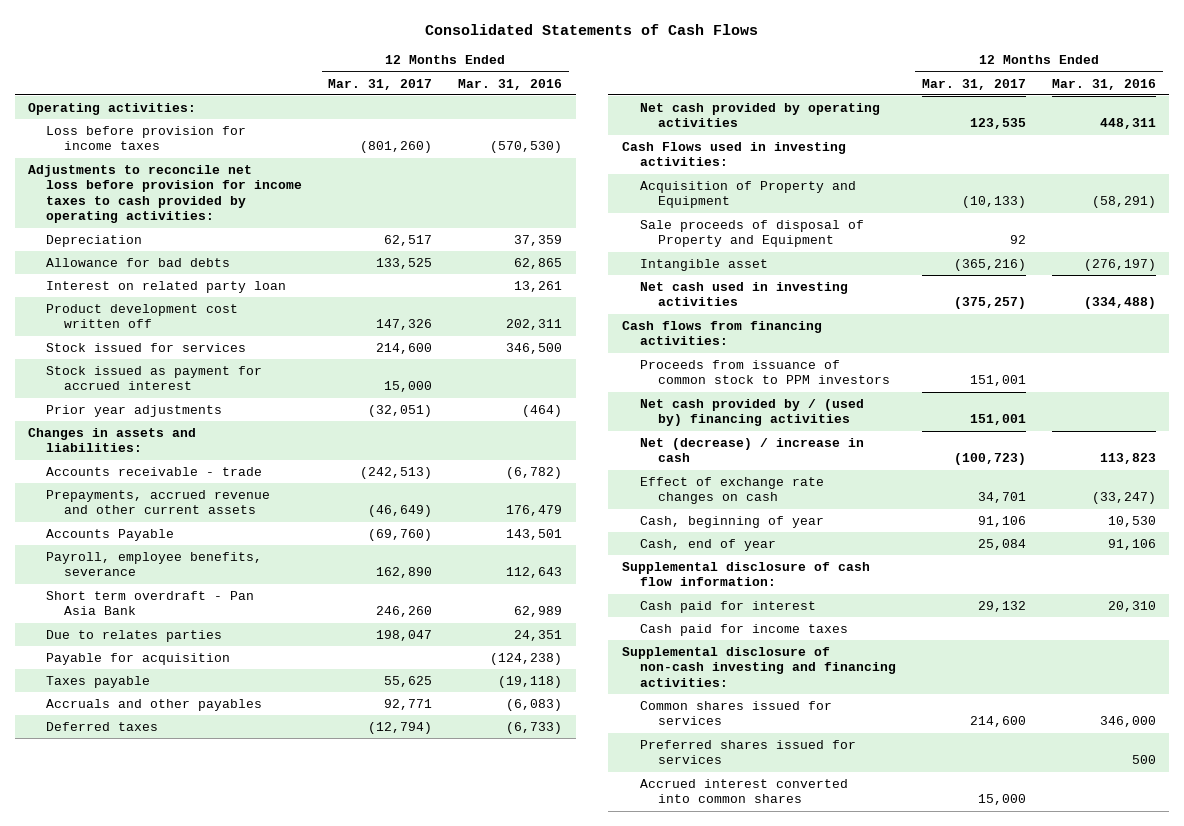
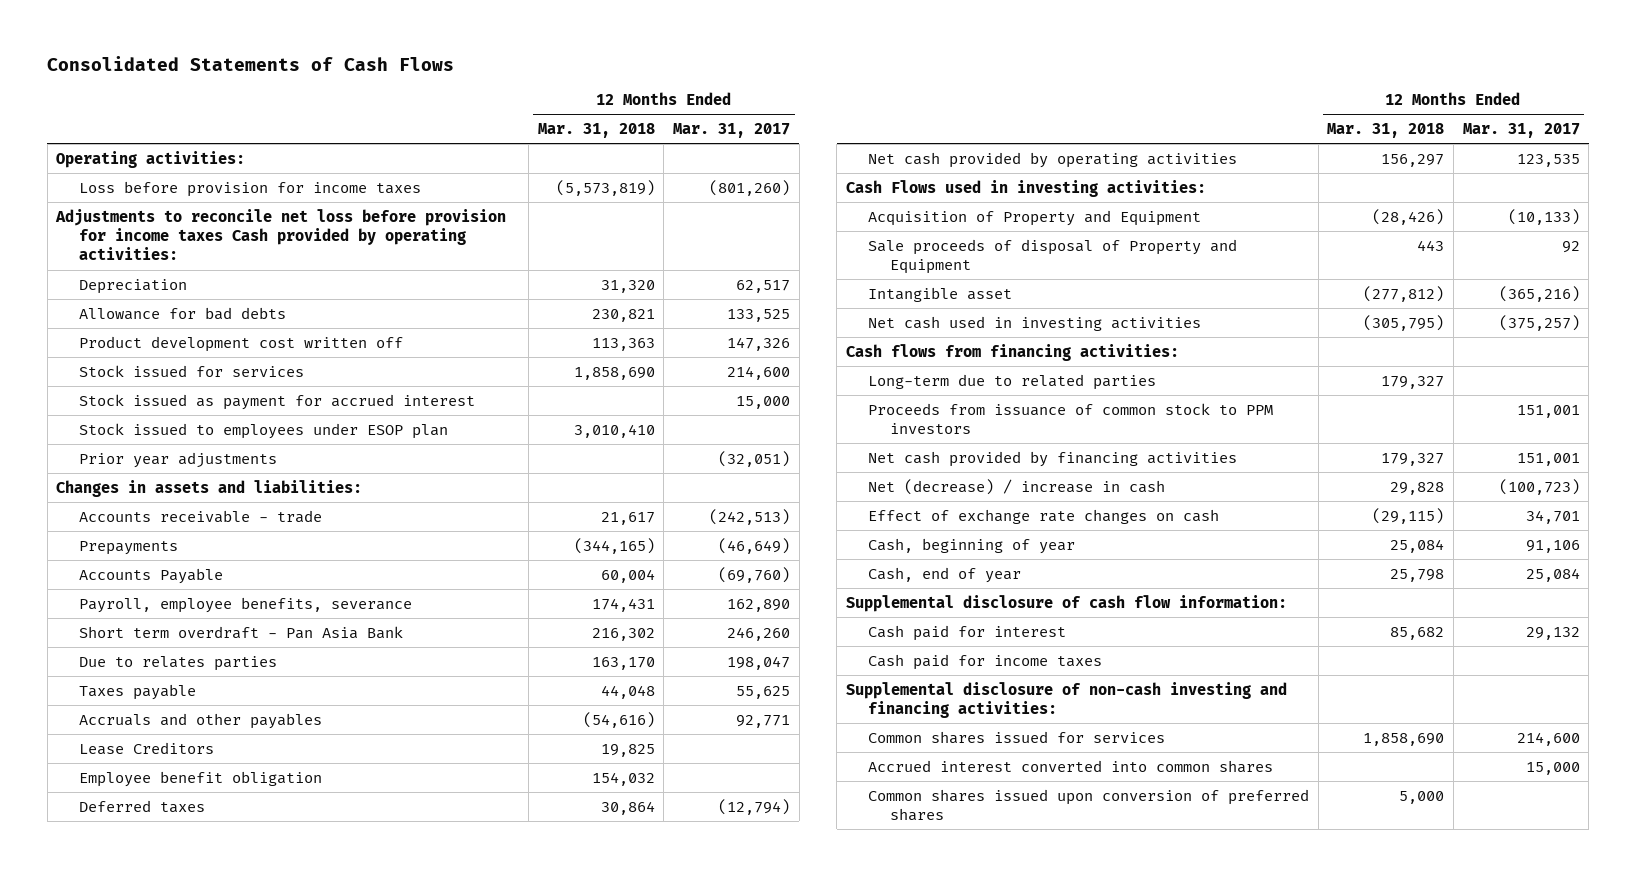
- | 12 Months Ended Mar. 31, 2017 | 12 Months Ended Mar. 31, 2016
+ | 12 Months Ended Mar. 31, 2018 | 12 Months Ended Mar. 31, 2017
- Adjustments to reconcile net loss before provision for income taxes to cash provided by operating activities:
+ Adjustments to reconcile net loss before provision for income taxes Cash provided by operating activities:
- Interest on related party loan | | 13,261
+ Stock issued to employees under ESOP plan | 3,010,410 |
- Prepayments, accrued revenue and other current assets | (46,649) | 176,479
+ Prepayments | (344,165) | (46,649)
- Payable for acquisition | | (124,238)
+ Lease Creditors | 19,825 |
+ Employee benefit obligation | 154,032 |
+ Long-term due to related parties | 179,327 |
- Net cash provided by / (used by) financing activities | 151,001 |
+ Net cash provided by financing activities | 179,327 | 151,001
- Preferred shares issued for services | | 500
+ Common shares issued upon conversion of preferred shares | 5,000 |

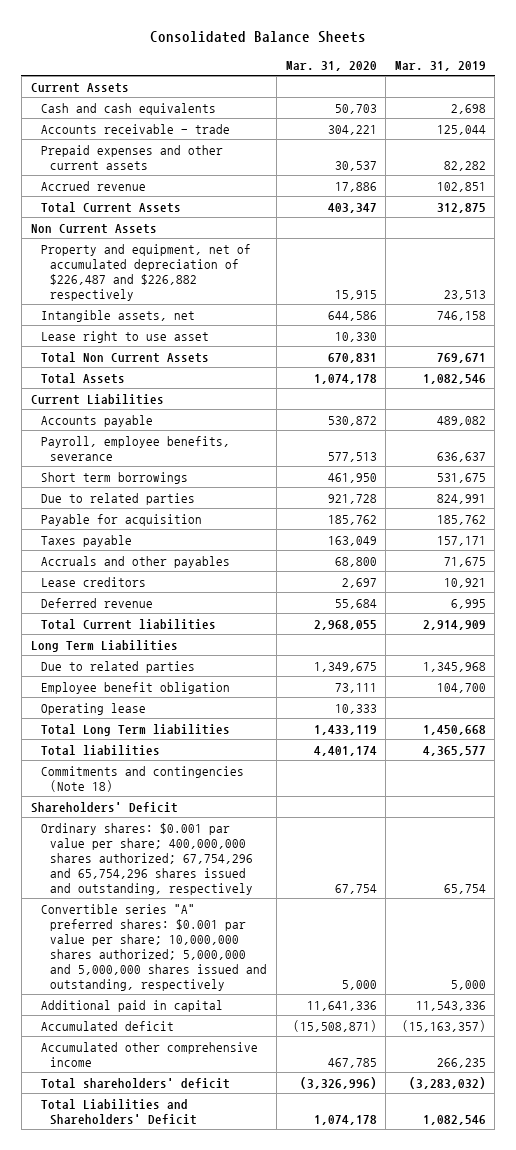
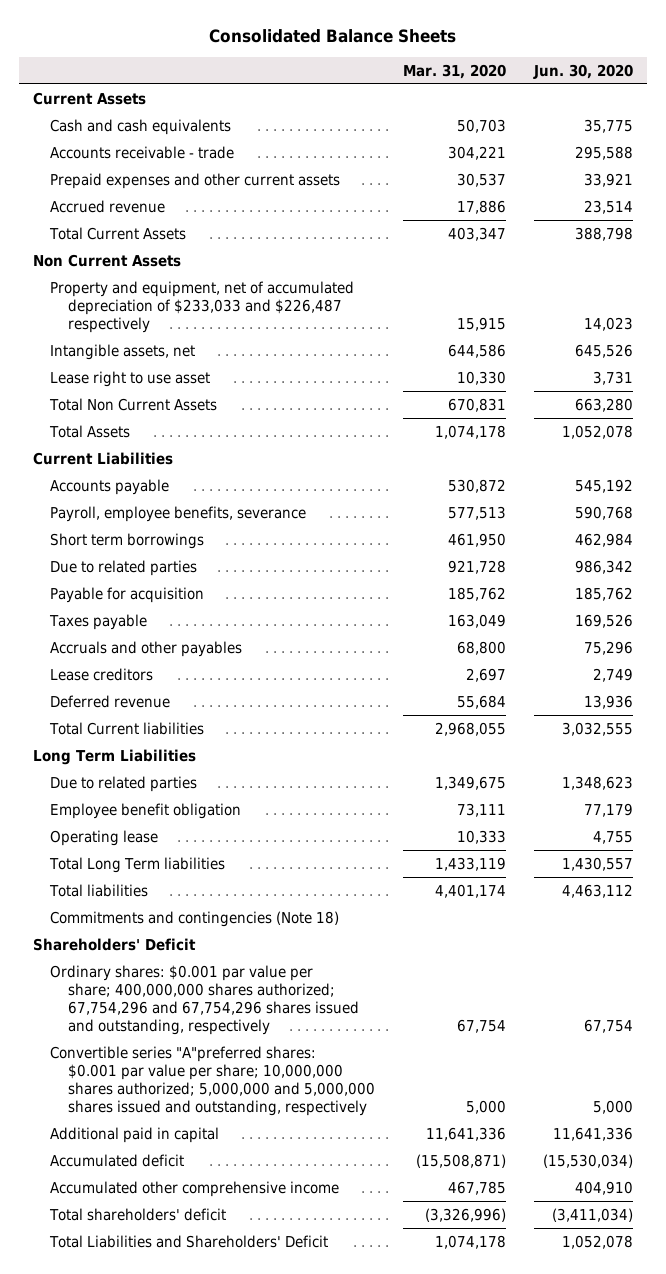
- | Mar. 31, 2020 | Mar. 31, 2019
+ | Mar. 31, 2020 | Jun. 30, 2020
- Property and equipment, net of accumulated depreciation of $226,487 and $226,882 respectively | 15,915 | 23,513
+ Property and equipment, net of accumulated depreciation of $233,033 and $226,487 respectively | 15,915 | 14,023
- Ordinary shares: $0.001 par value per share; 400,000,000 shares authorized; 67,754,296 and 65,754,296 shares issued and outstanding, respectively | 67,754 | 65,754
- Convertible series "A" preferred shares: $0.001 par value per share; 10,000,000 shares authorized; 5,000,000 and 5,000,000 shares issued and outstanding, respectively | 5,000 | 5,000
+ Ordinary shares: $0.001 par value per share; 400,000,000 shares authorized; 67,754,296 and 67,754,296 shares issued and outstanding, respectively | 67,754 | 67,754
+ Convertible series "A"preferred shares: $0.001 par value per share; 10,000,000 shares authorized; 5,000,000 and 5,000,000 shares issued and outstanding, respectively | 5,000 | 5,000

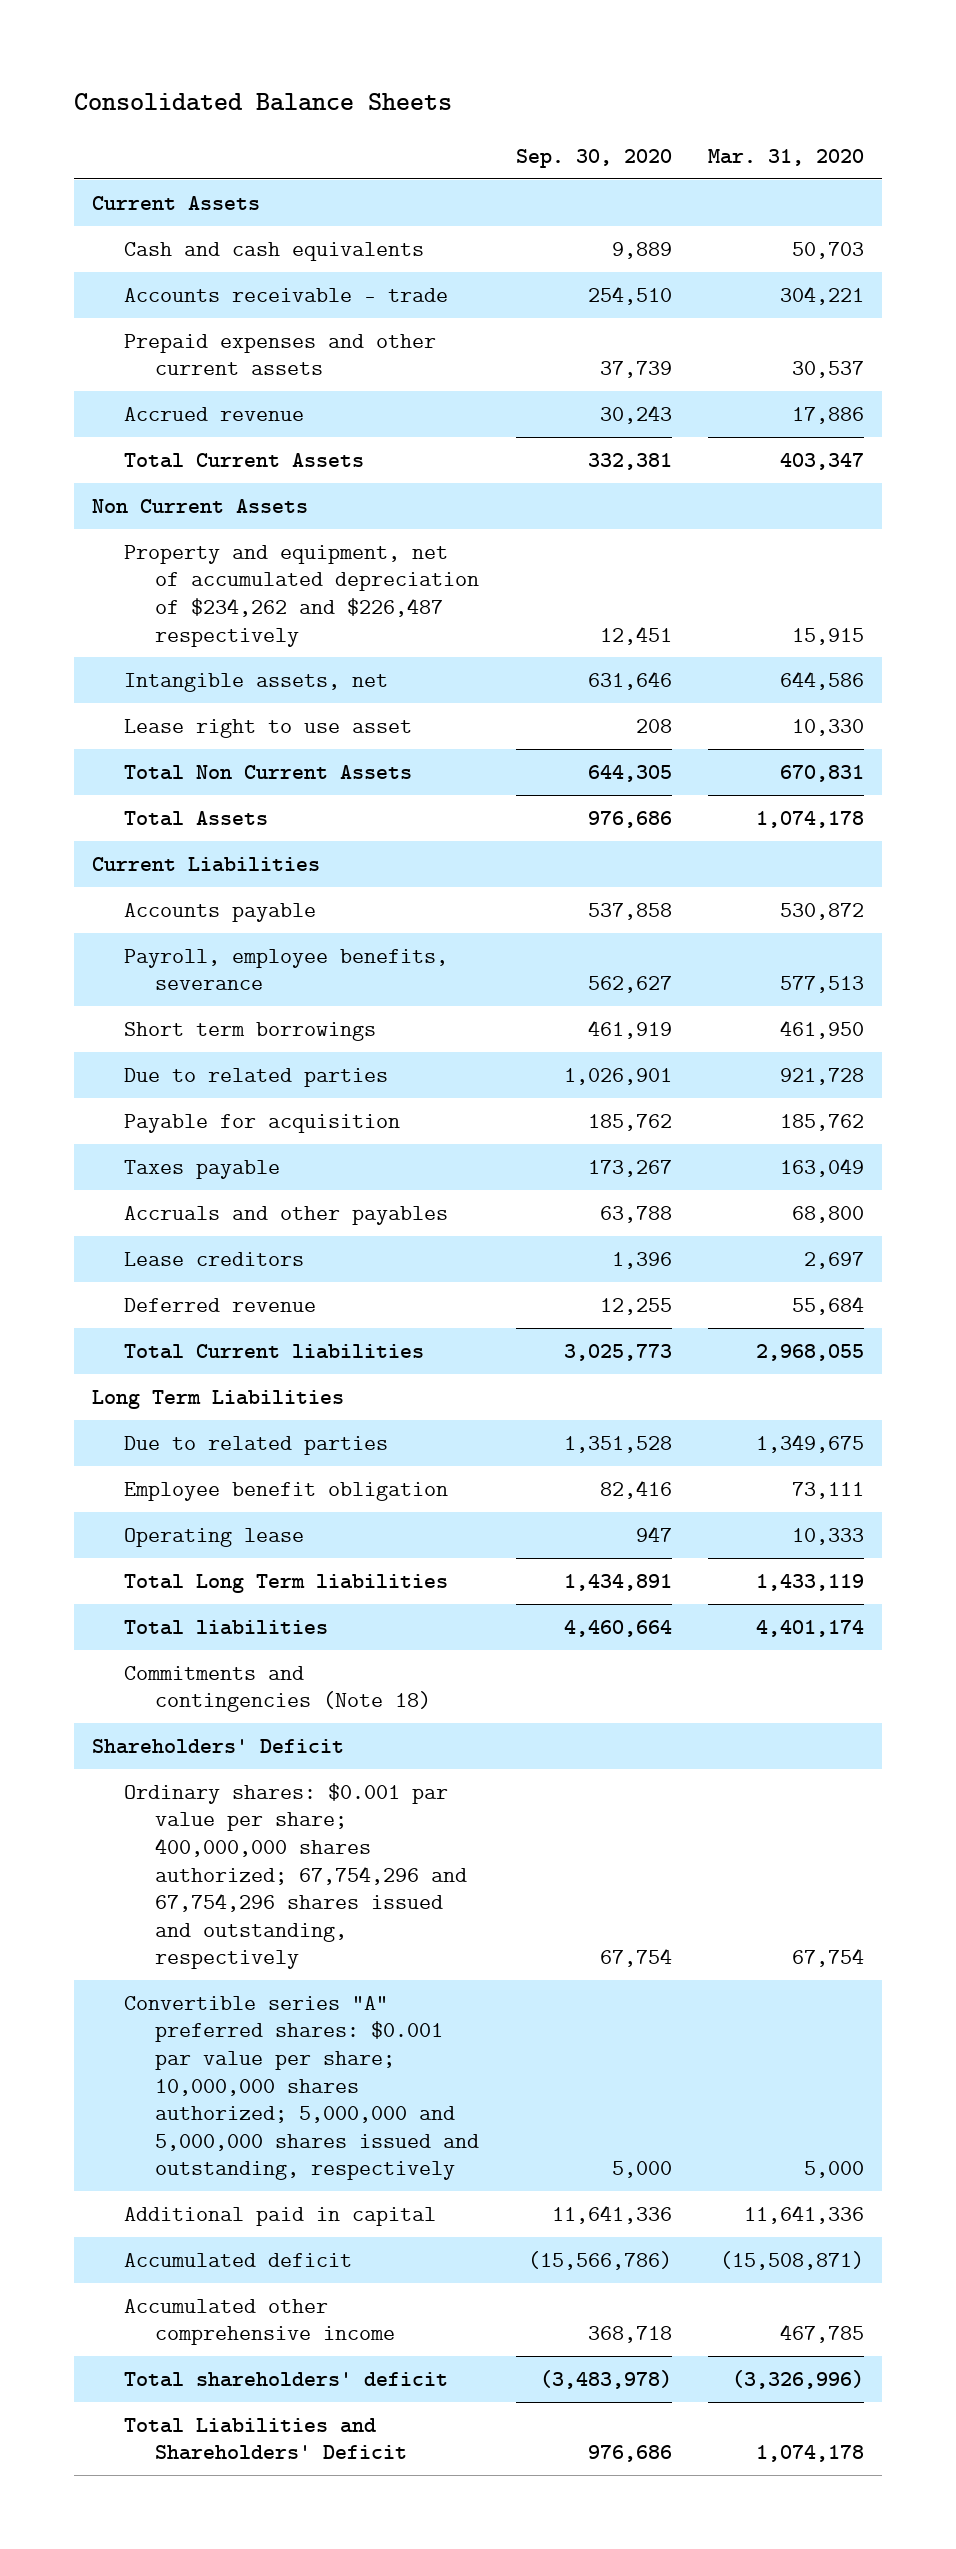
- | Mar. 31, 2020 | Jun. 30, 2020
+ | Sep. 30, 2020 | Mar. 31, 2020
- Property and equipment, net of accumulated depreciation of $233,033 and $226,487 respectively | 15,915 | 14,023
+ Property and equipment, net of accumulated depreciation of $234,262 and $226,487 respectively | 12,451 | 15,915
- Convertible series "A"preferred shares: $0.001 par value per share; 10,000,000 shares authorized; 5,000,000 and 5,000,000 shares issued and outstanding, respectively | 5,000 | 5,000
+ Convertible series "A" preferred shares: $0.001 par value per share; 10,000,000 shares authorized; 5,000,000 and 5,000,000 shares issued and outstanding, respectively | 5,000 | 5,000

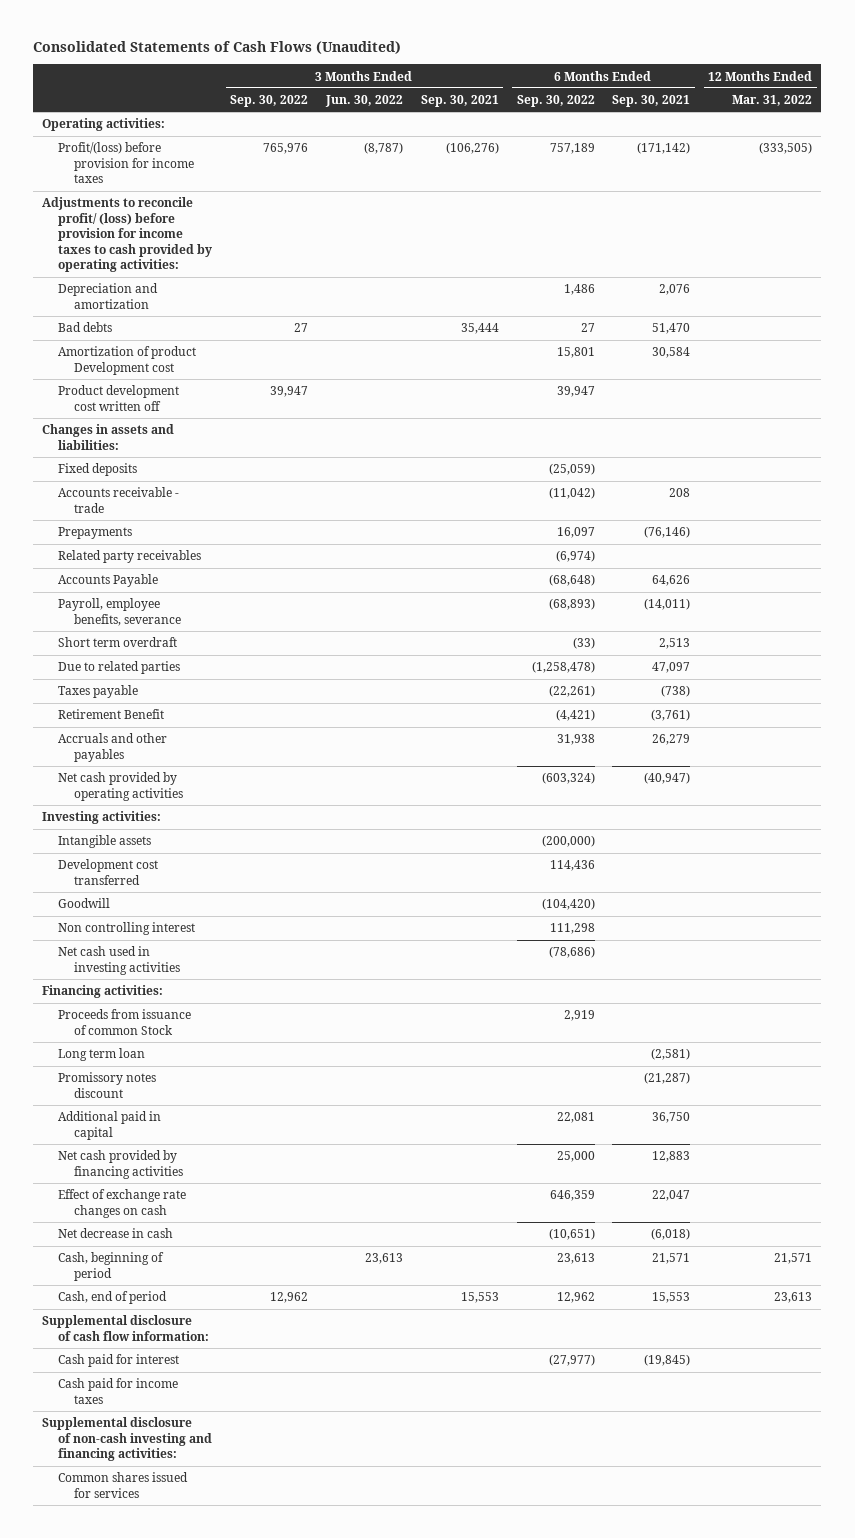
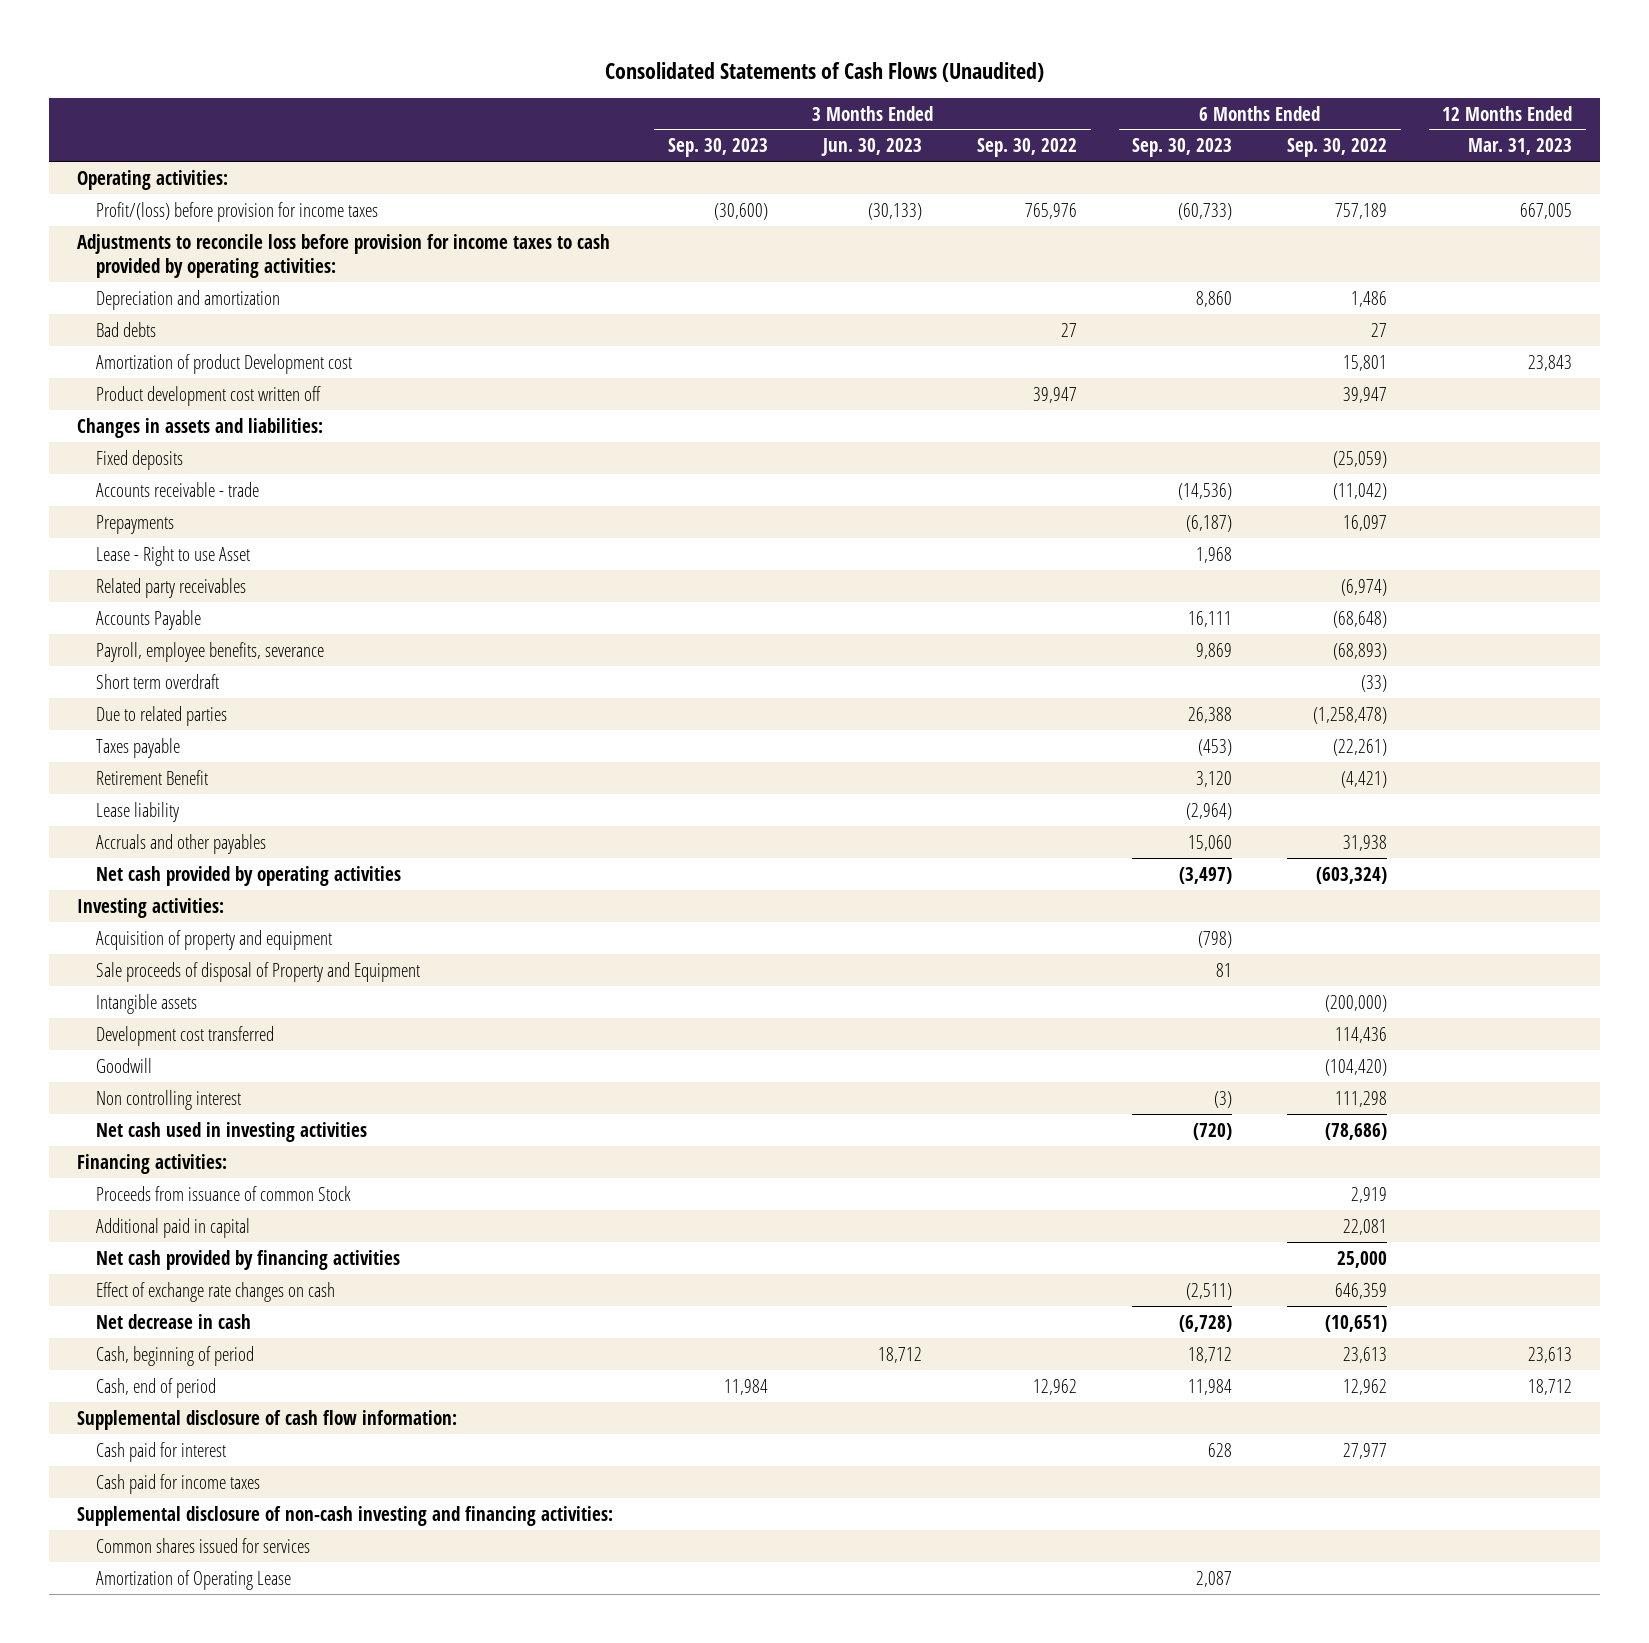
- | 3 Months Ended Sep. 30, 2022 | 3 Months Ended Jun. 30, 2022 | 3 Months Ended Sep. 30, 2021 | 6 Months Ended Sep. 30, 2022 | 6 Months Ended Sep. 30, 2021 | 12 Months Ended Mar. 31, 2022
+ | 3 Months Ended Sep. 30, 2023 | 3 Months Ended Jun. 30, 2023 | 3 Months Ended Sep. 30, 2022 | 6 Months Ended Sep. 30, 2023 | 6 Months Ended Sep. 30, 2022 | 12 Months Ended Mar. 31, 2023
- Adjustments to reconcile profit/ (loss) before provision for income taxes to cash provided by operating activities:
+ Adjustments to reconcile loss before provision for income taxes to cash provided by operating activities:
+ Lease - Right to use Asset | | | | 1,968 | |
+ Lease liability | | | | (2,964) | |
+ Acquisition of property and equipment | | | | (798) | |
+ Sale proceeds of disposal of Property and Equipment | | | | 81 | |
- Long term loan | | | | | (2,581) |
- Promissory notes discount | | | | | (21,287) |
- Cash paid for interest | | | | (27,977) | (19,845) |
+ Cash paid for interest | | | | 628 | 27,977 |
+ Amortization of Operating Lease | | | | 2,087 | |

